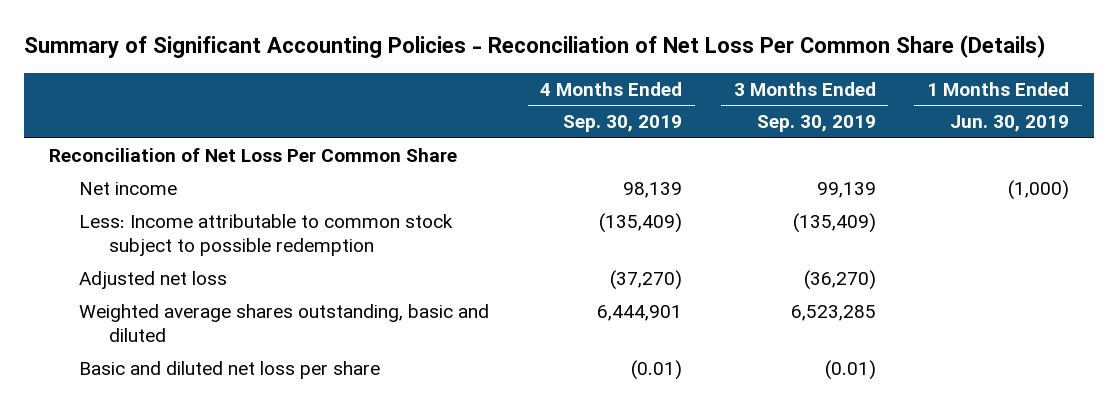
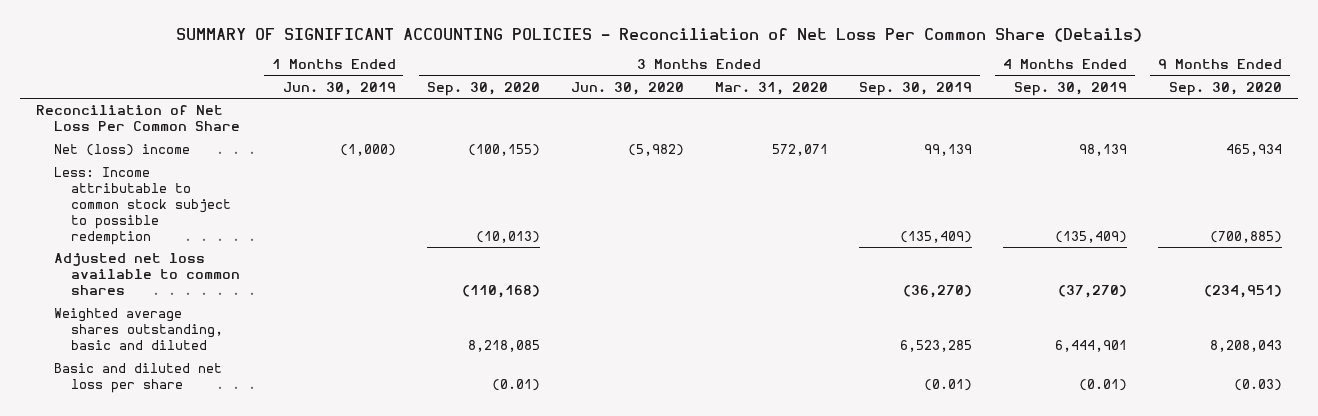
- Summary of Significant Accounting Policies - Reconciliation of Net Loss Per Common Share (Details)
+ SUMMARY OF SIGNIFICANT ACCOUNTING POLICIES - Reconciliation of Net Loss Per Common Share (Details)
- | 4 Months Ended Sep. 30, 2019 | 3 Months Ended Sep. 30, 2019 | 1 Months Ended Jun. 30, 2019
+ | 1 Months Ended Jun. 30, 2019 | 3 Months Ended Sep. 30, 2020 | 3 Months Ended Jun. 30, 2020 | 3 Months Ended Mar. 31, 2020 | 3 Months Ended Sep. 30, 2019 | 4 Months Ended Sep. 30, 2019 | 9 Months Ended Sep. 30, 2020
- Net income | 98,139 | 99,139 | (1,000)
+ Net (loss) income | (1,000) | (100,155) | (5,982) | 572,071 | 99,139 | 98,139 | 465,934
- Adjusted net loss | (37,270) | (36,270) |
+ Adjusted net loss available to common shares | | (110,168) | | | (36,270) | (37,270) | (234,951)

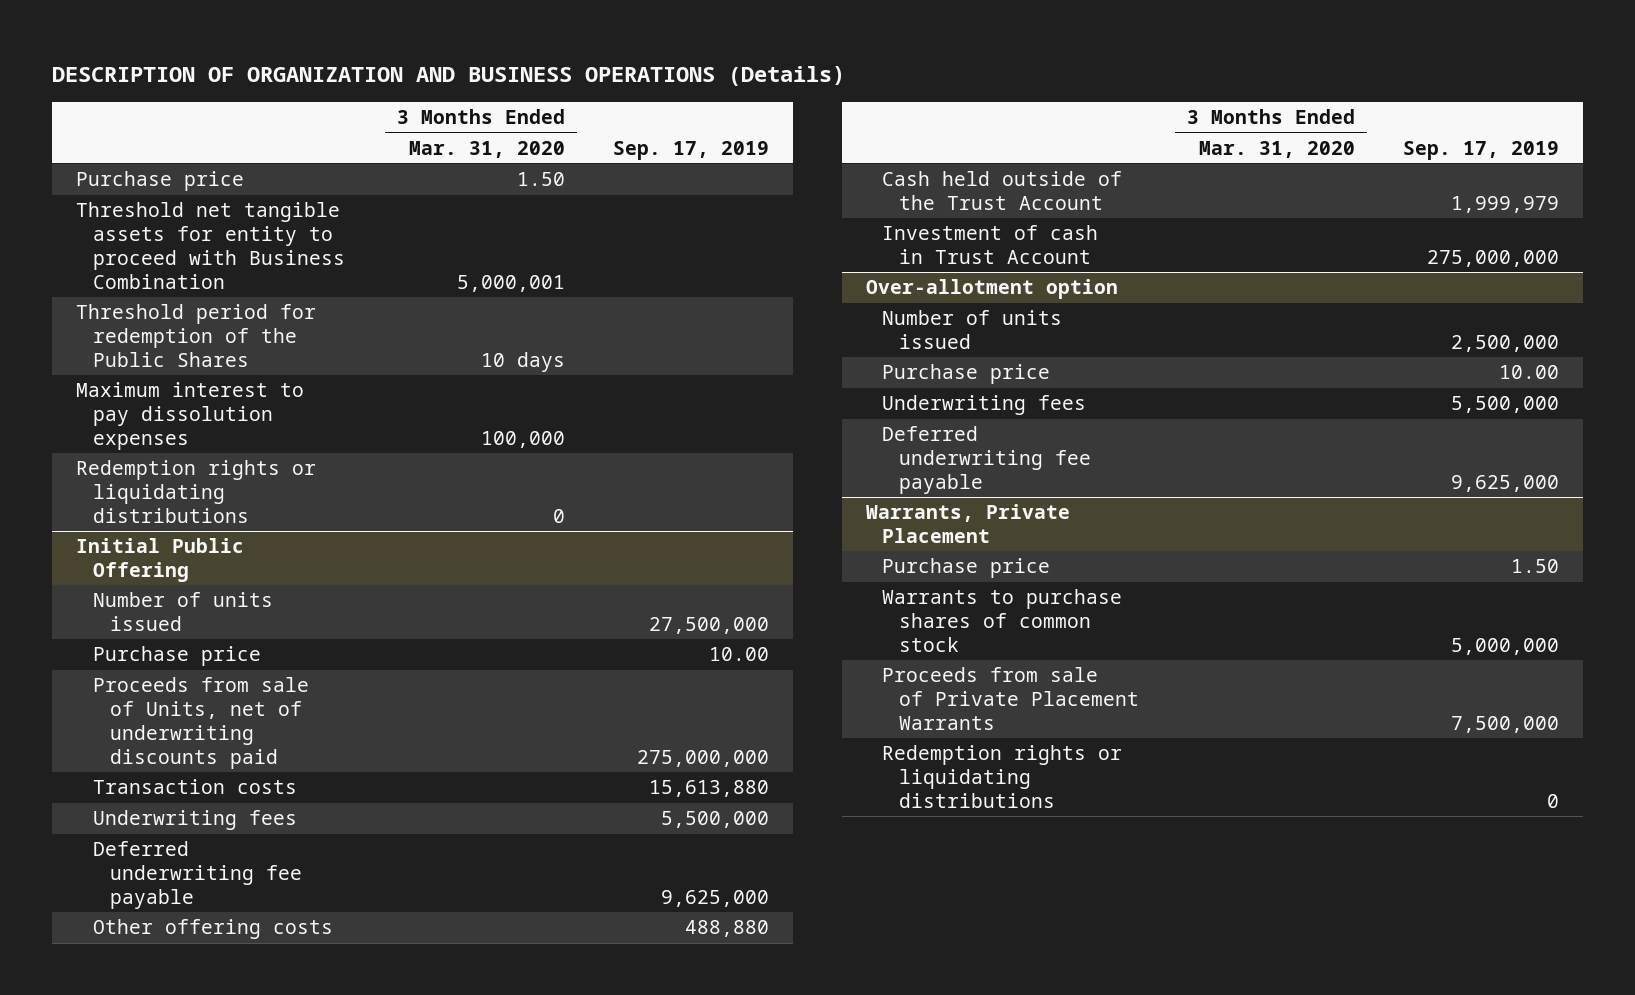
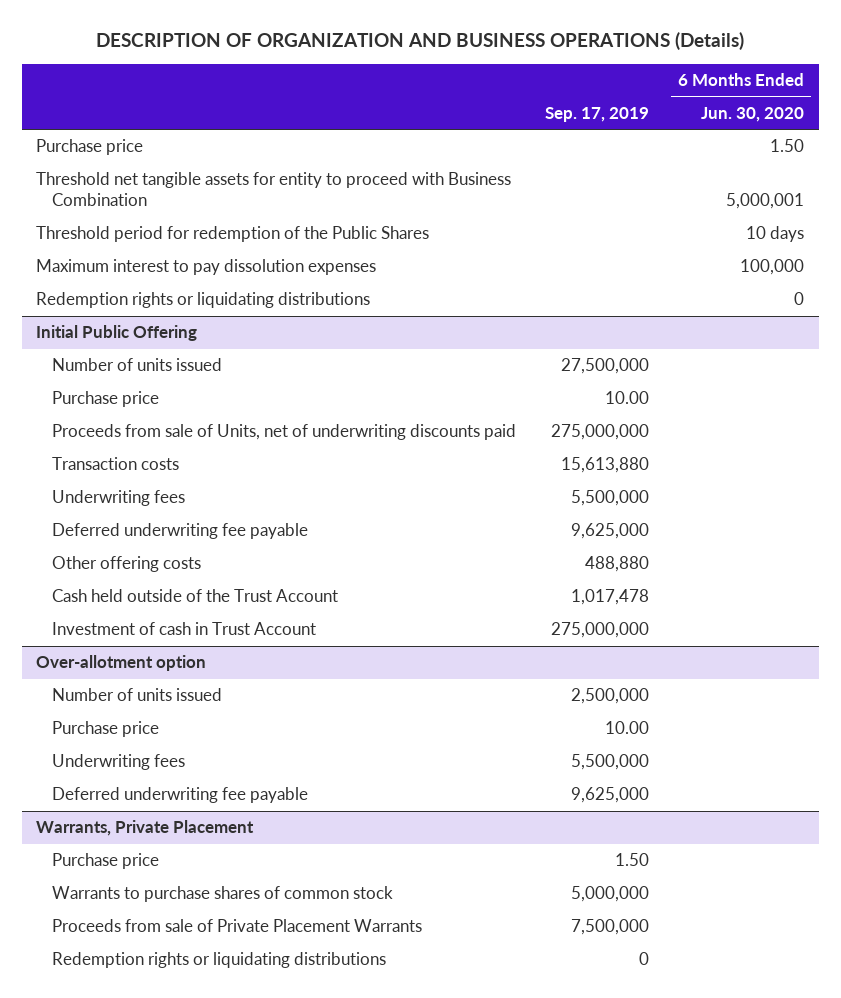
- | 3 Months Ended Mar. 31, 2020 | Sep. 17, 2019
+ | Sep. 17, 2019 | 6 Months Ended Jun. 30, 2020
@ Initial Public Offering
- Cash held outside of the Trust Account | | 1,999,979
+ Cash held outside of the Trust Account | 1,017,478 |

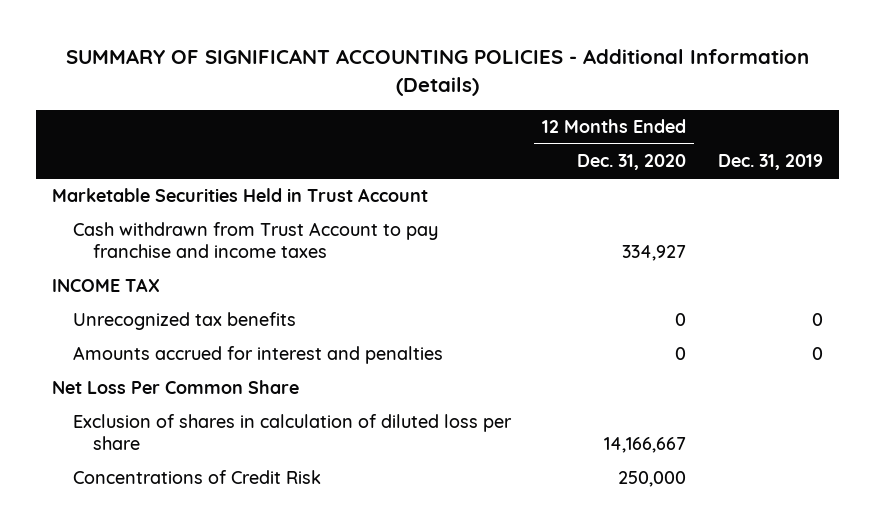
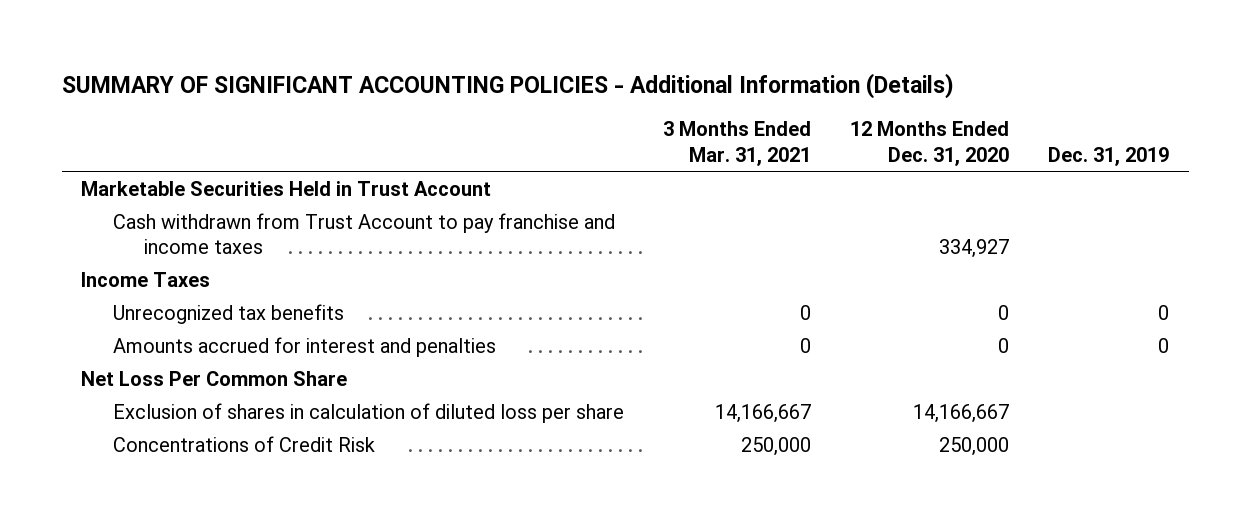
- | 12 Months Ended Dec. 31, 2020 | Dec. 31, 2019
+ | 3 Months Ended Mar. 31, 2021 | 12 Months Ended Dec. 31, 2020 | Dec. 31, 2019
- INCOME TAX
+ Income Taxes

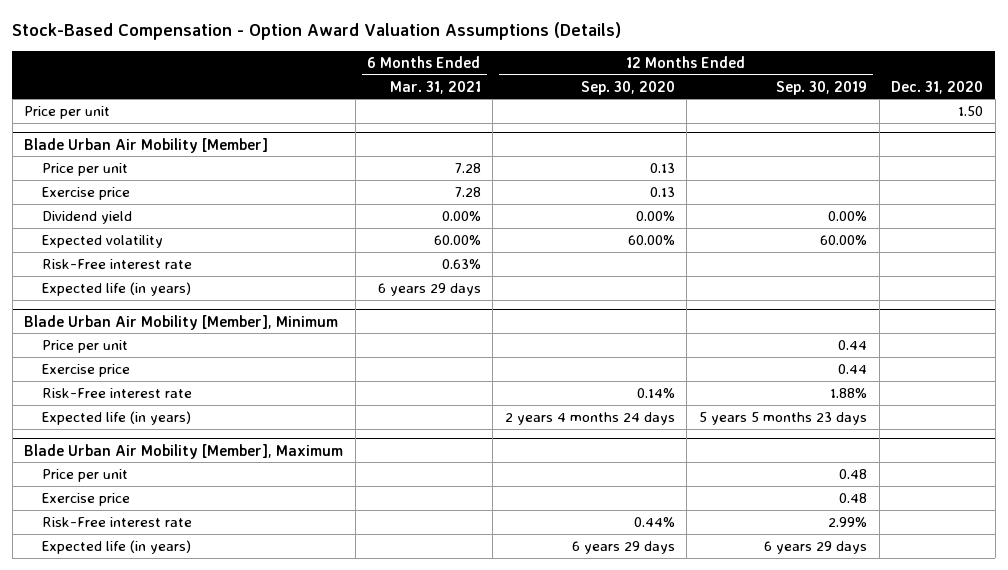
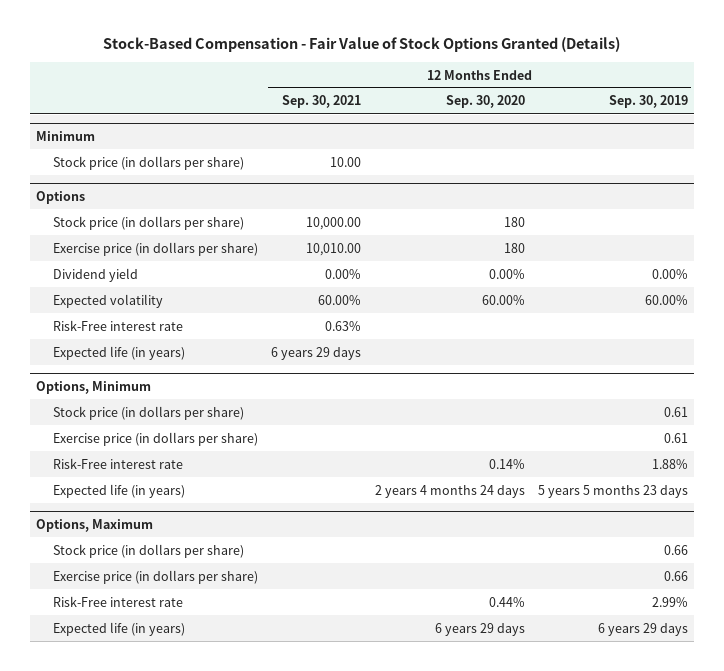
- Stock-Based Compensation - Option Award Valuation Assumptions (Details)
+ Stock-Based Compensation - Fair Value of Stock Options Granted (Details)
- | 6 Months Ended Mar. 31, 2021 | 12 Months Ended Sep. 30, 2020 | 12 Months Ended Sep. 30, 2019 | Dec. 31, 2020
+ | 12 Months Ended Sep. 30, 2021 | 12 Months Ended Sep. 30, 2020 | 12 Months Ended Sep. 30, 2019
- Price per unit | | | | 1.50
- Blade Urban Air Mobility [Member]
- Price per unit | 7.28 | 0.13 | |
- Exercise price | 7.28 | 0.13 | |
+ Minimum
+ Stock price (in dollars per share) | 10.00 | |
+ Options
+ Stock price (in dollars per share) | 10,000.00 | 180 |
+ Exercise price (in dollars per share) | 10,010.00 | 180 |
- Blade Urban Air Mobility [Member], Minimum
- Price per unit | | | 0.44 |
- Exercise price | | | 0.44 |
+ Options, Minimum
+ Stock price (in dollars per share) | | | 0.61
+ Exercise price (in dollars per share) | | | 0.61
- Blade Urban Air Mobility [Member], Maximum
- Price per unit | | | 0.48 |
- Exercise price | | | 0.48 |
+ Options, Maximum
+ Stock price (in dollars per share) | | | 0.66
+ Exercise price (in dollars per share) | | | 0.66

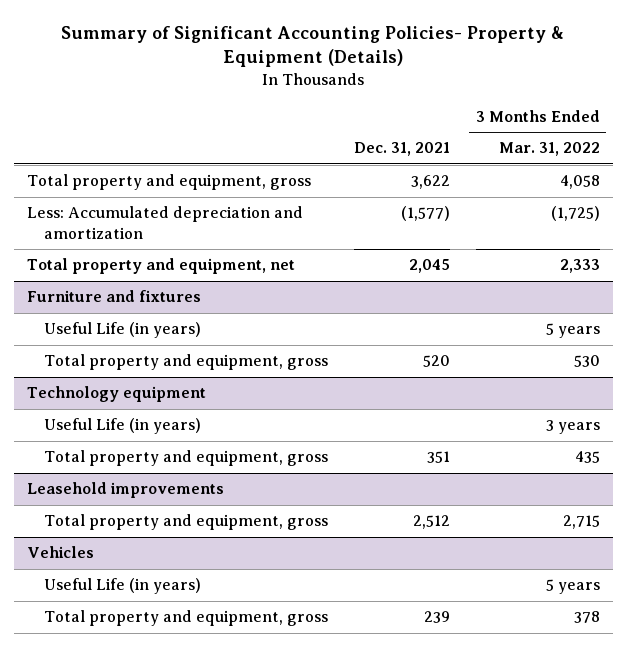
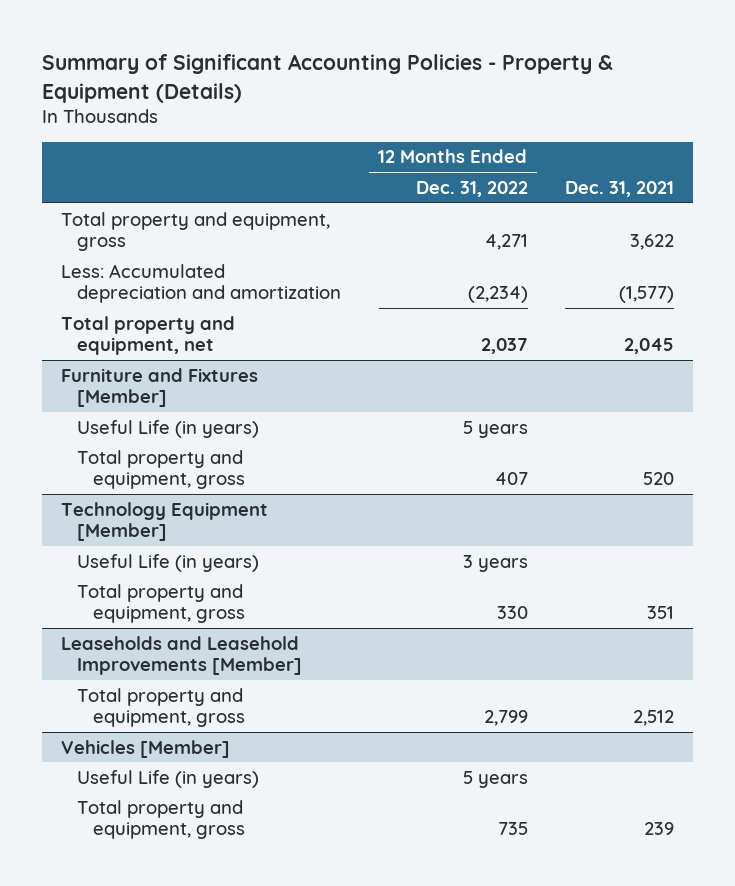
- Summary of Significant Accounting Policies- Property & Equipment (Details)
+ Summary of Significant Accounting Policies - Property & Equipment (Details)
- | Dec. 31, 2021 | 3 Months Ended Mar. 31, 2022
+ | 12 Months Ended Dec. 31, 2022 | Dec. 31, 2021
- Furniture and fixtures
+ Furniture and Fixtures [Member]
- Technology equipment
+ Technology Equipment [Member]
- Leasehold improvements
+ Leaseholds and Leasehold Improvements [Member]
- Vehicles
+ Vehicles [Member]

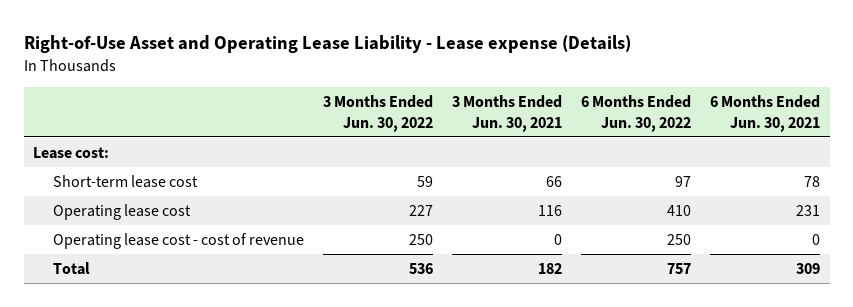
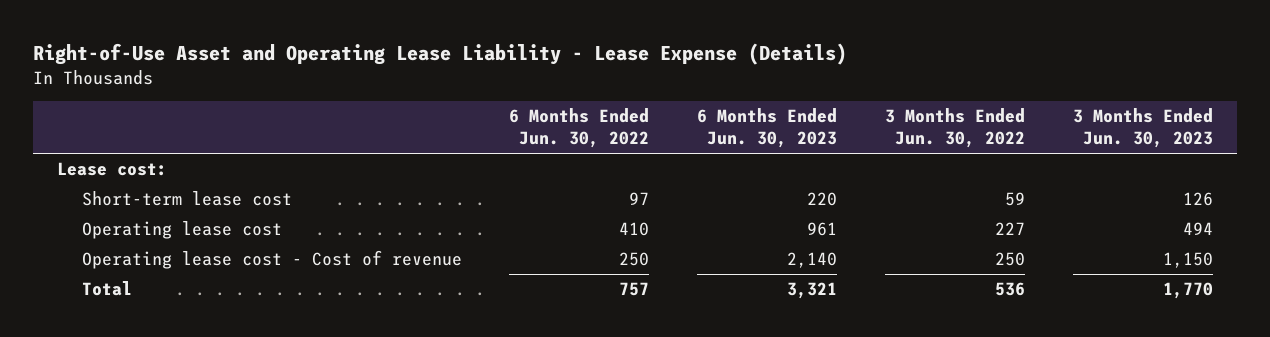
- Right-of-Use Asset and Operating Lease Liability - Lease expense (Details)
+ Right-of-Use Asset and Operating Lease Liability - Lease Expense (Details)
- | 3 Months Ended Jun. 30, 2022 | 3 Months Ended Jun. 30, 2021 | 6 Months Ended Jun. 30, 2022 | 6 Months Ended Jun. 30, 2021
+ | 6 Months Ended Jun. 30, 2022 | 6 Months Ended Jun. 30, 2023 | 3 Months Ended Jun. 30, 2022 | 3 Months Ended Jun. 30, 2023
- Operating lease cost - cost of revenue | 250 | 0 | 250 | 0
+ Operating lease cost - Cost of revenue | 250 | 2,140 | 250 | 1,150

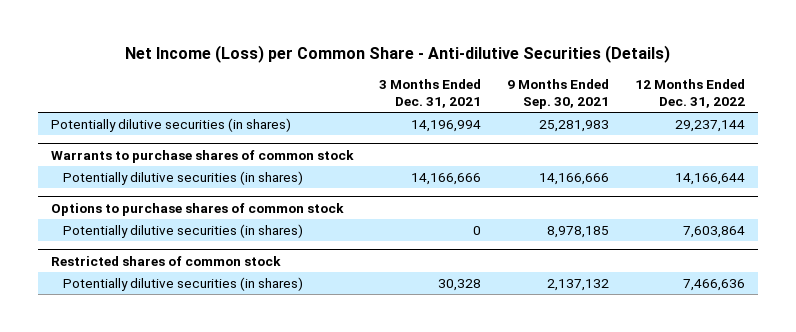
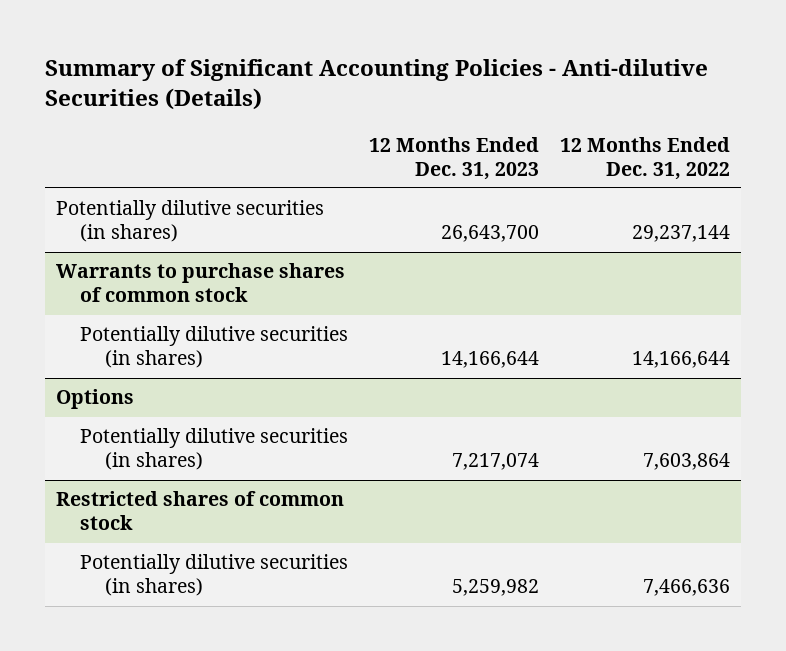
- Net Income (Loss) per Common Share - Anti-dilutive Securities (Details)
+ Summary of Significant Accounting Policies - Anti-dilutive Securities (Details)
- | 3 Months Ended Dec. 31, 2021 | 9 Months Ended Sep. 30, 2021 | 12 Months Ended Dec. 31, 2022
+ | 12 Months Ended Dec. 31, 2023 | 12 Months Ended Dec. 31, 2022
- Options to purchase shares of common stock
+ Options

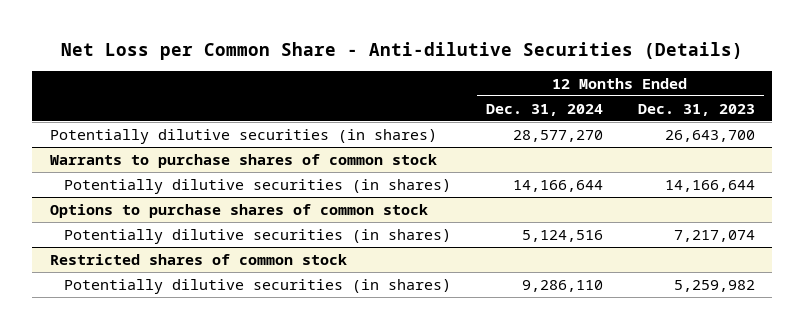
- Summary of Significant Accounting Policies - Anti-dilutive Securities (Details)
+ Net Loss per Common Share - Anti-dilutive Securities (Details)
- | 12 Months Ended Dec. 31, 2023 | 12 Months Ended Dec. 31, 2022
+ | 12 Months Ended Dec. 31, 2024 | 12 Months Ended Dec. 31, 2023
- Options
+ Options to purchase shares of common stock

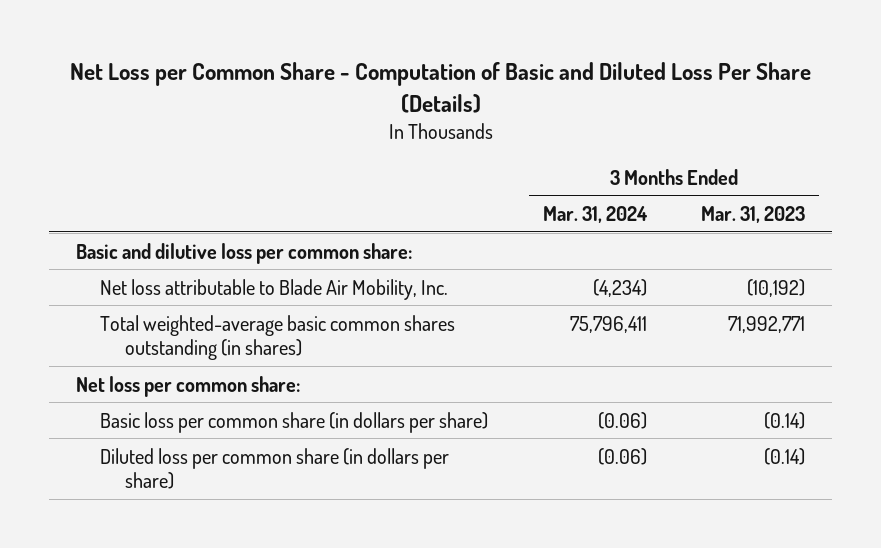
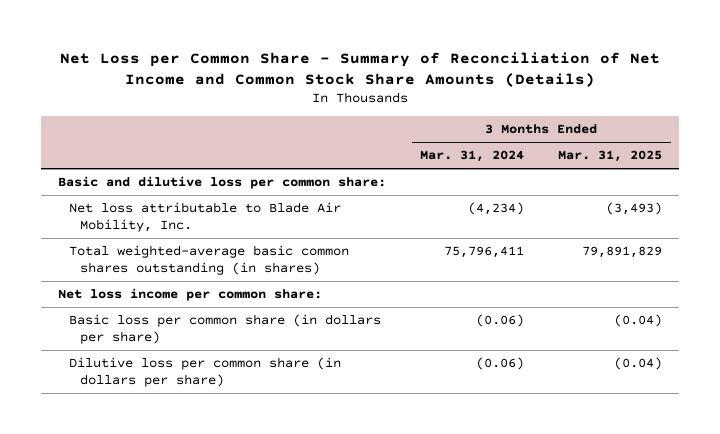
- Net Loss per Common Share - Computation of Basic and Diluted Loss Per Share (Details)
+ Net Loss per Common Share - Summary of Reconciliation of Net Income and Common Stock Share Amounts (Details)
- | 3 Months Ended Mar. 31, 2024 | 3 Months Ended Mar. 31, 2023
+ | 3 Months Ended Mar. 31, 2024 | 3 Months Ended Mar. 31, 2025
- Net loss per common share:
+ Net loss income per common share:
- Diluted loss per common share (in dollars per share) | (0.06) | (0.14)
+ Dilutive loss per common share (in dollars per share) | (0.06) | (0.04)

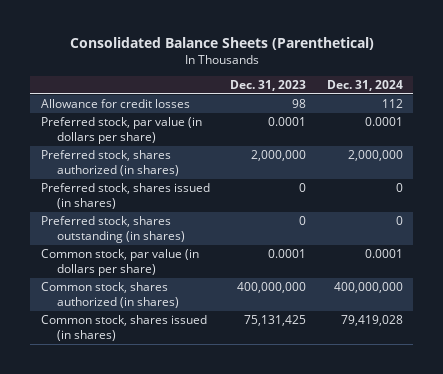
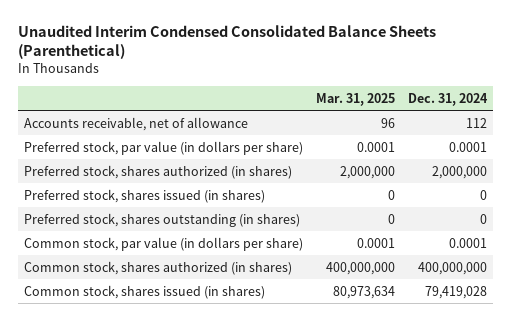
- Consolidated Balance Sheets (Parenthetical)
+ Unaudited Interim Condensed Consolidated Balance Sheets (Parenthetical)
- | Dec. 31, 2023 | Dec. 31, 2024
+ | Mar. 31, 2025 | Dec. 31, 2024
- Allowance for credit losses | 98 | 112
+ Accounts receivable, net of allowance | 96 | 112

